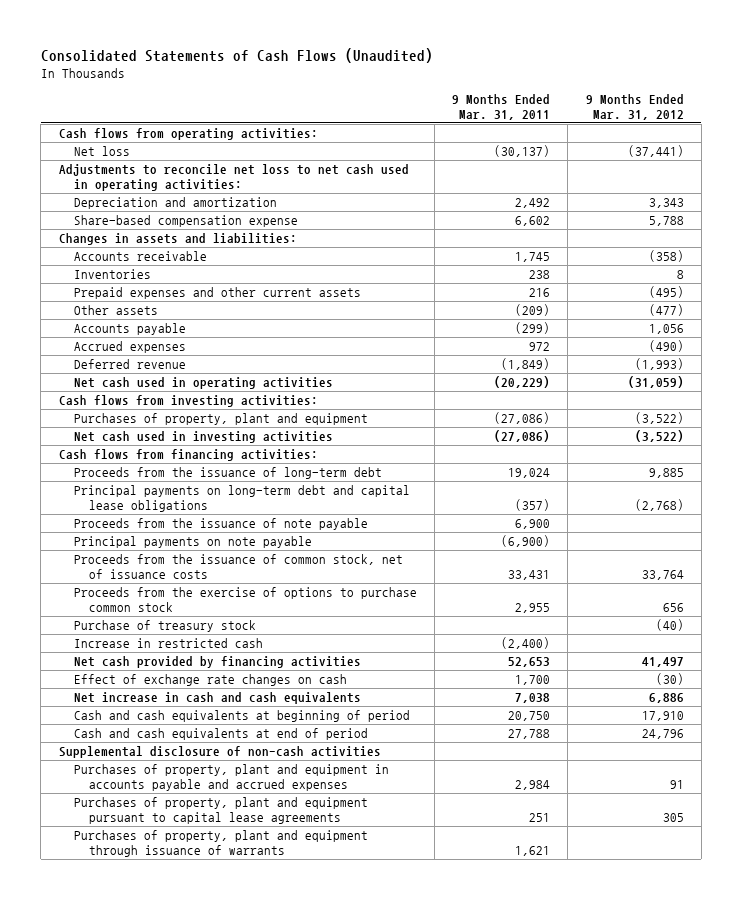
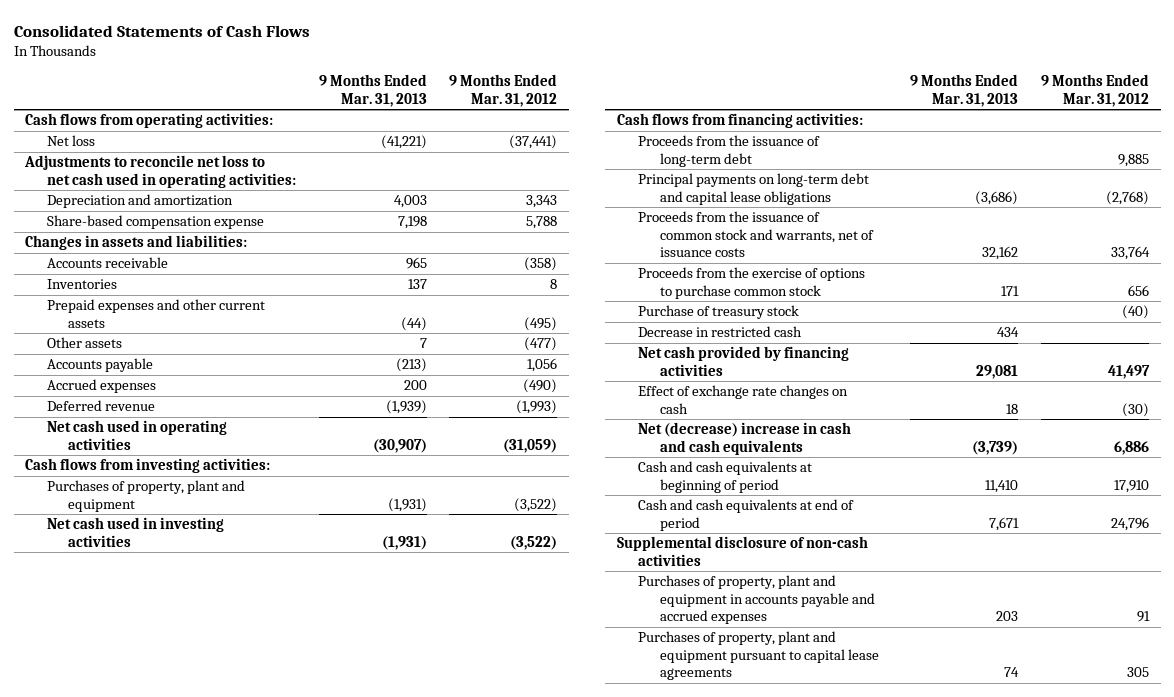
- Consolidated Statements of Cash Flows (Unaudited)
+ Consolidated Statements of Cash Flows
- | 9 Months Ended Mar. 31, 2011 | 9 Months Ended Mar. 31, 2012
+ | 9 Months Ended Mar. 31, 2013 | 9 Months Ended Mar. 31, 2012
- Proceeds from the issuance of note payable | 6,900 |
- Principal payments on note payable | (6,900) |
- Proceeds from the issuance of common stock, net of issuance costs | 33,431 | 33,764
+ Proceeds from the issuance of common stock and warrants, net of issuance costs | 32,162 | 33,764
- Increase in restricted cash | (2,400) |
+ Decrease in restricted cash | 434 |
- Net increase in cash and cash equivalents | 7,038 | 6,886
+ Net (decrease) increase in cash and cash equivalents | (3,739) | 6,886
- Purchases of property, plant and equipment through issuance of warrants | 1,621 |

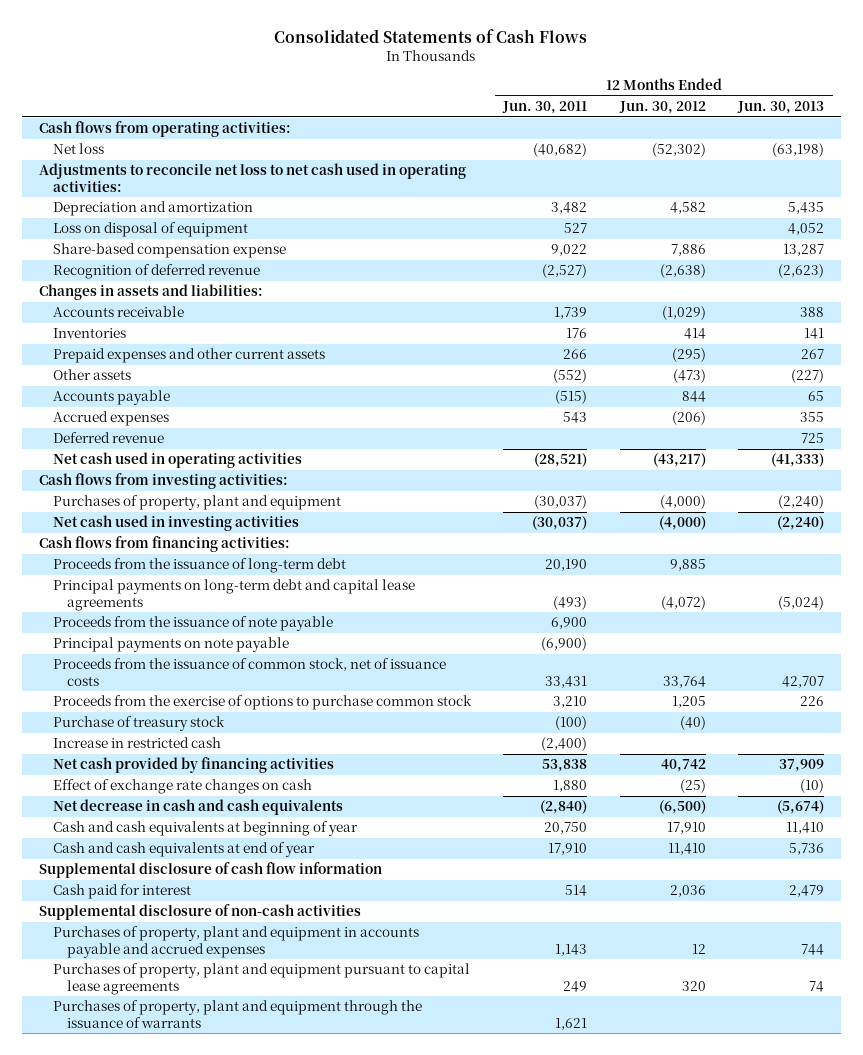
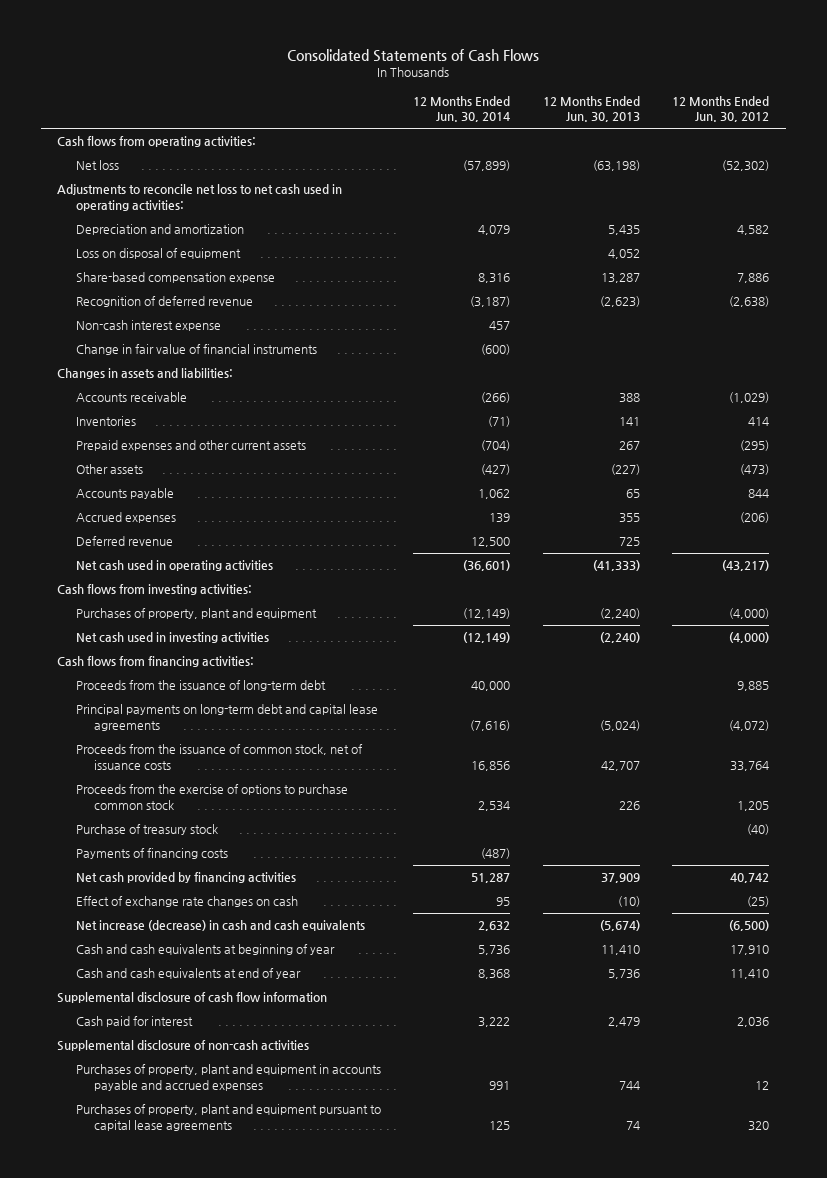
- | 12 Months Ended Jun. 30, 2011 | 12 Months Ended Jun. 30, 2012 | 12 Months Ended Jun. 30, 2013
+ | 12 Months Ended Jun. 30, 2014 | 12 Months Ended Jun. 30, 2013 | 12 Months Ended Jun. 30, 2012
+ Non-cash interest expense | 457 | |
+ Change in fair value of financial instruments | (600) | |
- Proceeds from the issuance of note payable | 6,900 | |
- Principal payments on note payable | (6,900) | |
- Increase in restricted cash | (2,400) | |
+ Payments of financing costs | (487) | |
- Net decrease in cash and cash equivalents | (2,840) | (6,500) | (5,674)
+ Net increase (decrease) in cash and cash equivalents | 2,632 | (5,674) | (6,500)
- Purchases of property, plant and equipment through the issuance of warrants | 1,621 | |

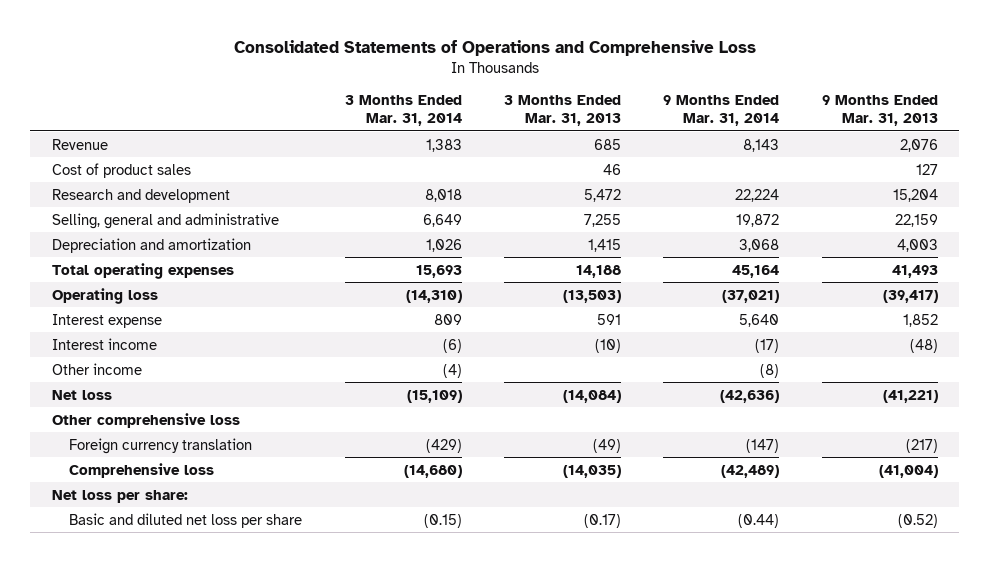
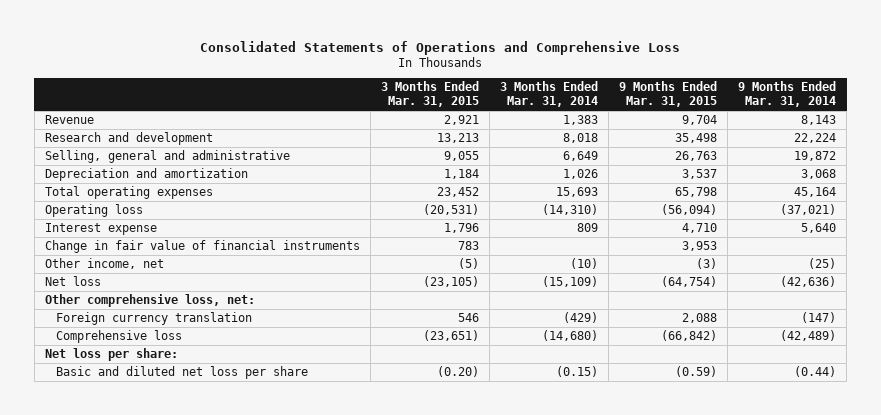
- | 3 Months Ended Mar. 31, 2014 | 3 Months Ended Mar. 31, 2013 | 9 Months Ended Mar. 31, 2014 | 9 Months Ended Mar. 31, 2013
+ | 3 Months Ended Mar. 31, 2015 | 3 Months Ended Mar. 31, 2014 | 9 Months Ended Mar. 31, 2015 | 9 Months Ended Mar. 31, 2014
- Cost of product sales | | 46 | | 127
- Interest income | (6) | (10) | (17) | (48)
- Other income | (4) | | (8) |
+ Change in fair value of financial instruments | 783 | | 3,953 |
+ Other income, net | (5) | (10) | (3) | (25)
- Other comprehensive loss
+ Other comprehensive loss, net:

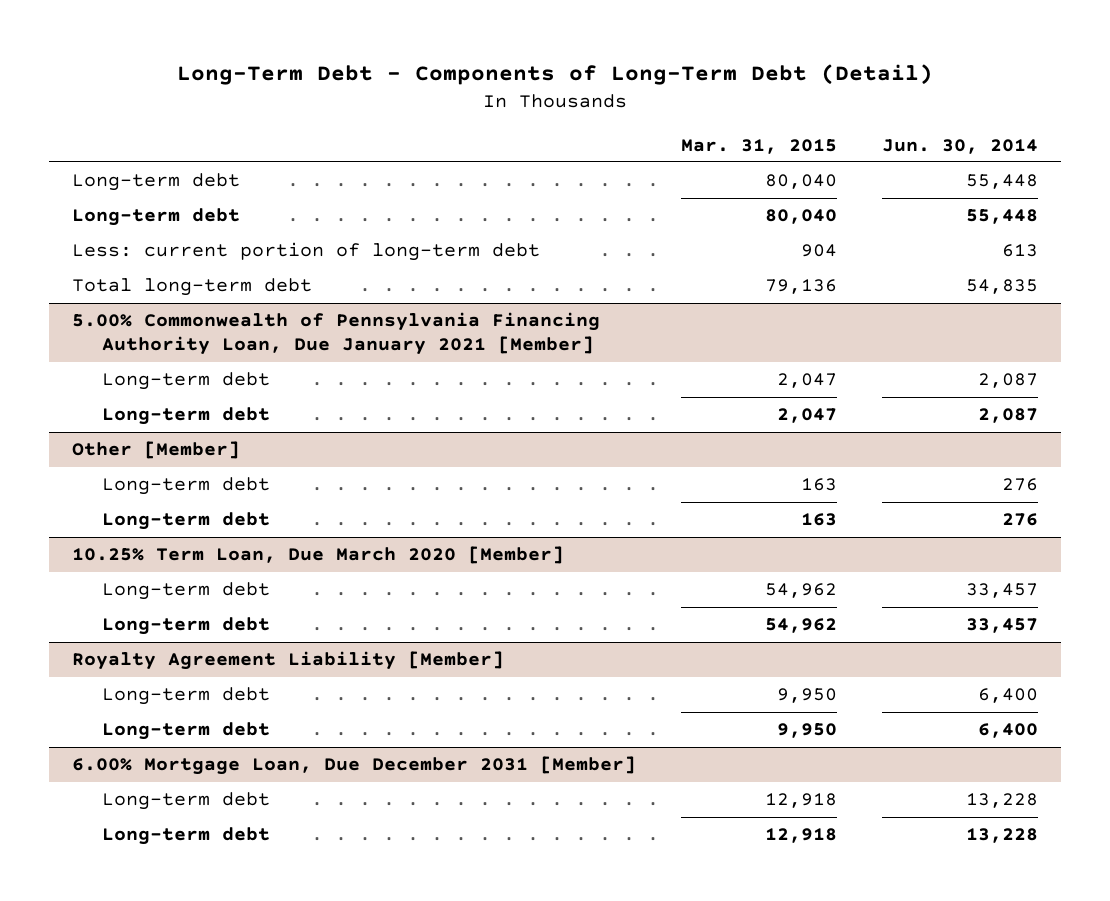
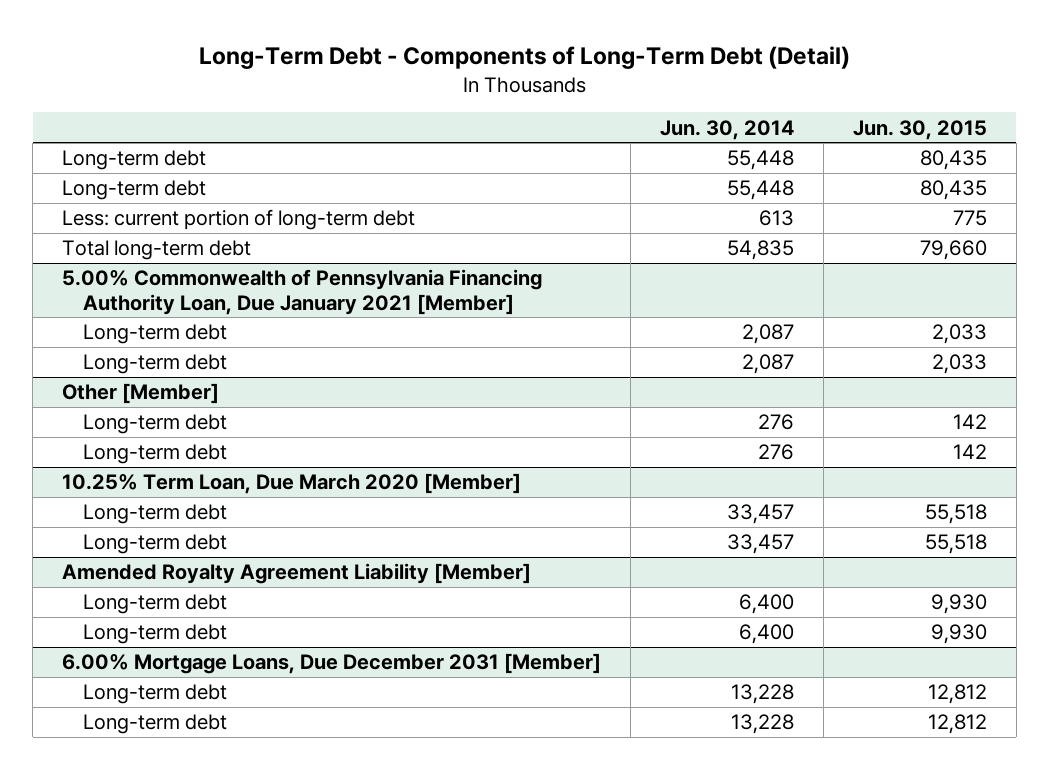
- | Mar. 31, 2015 | Jun. 30, 2014
+ | Jun. 30, 2014 | Jun. 30, 2015
- Royalty Agreement Liability [Member]
+ Amended Royalty Agreement Liability [Member]
- 6.00% Mortgage Loan, Due December 2031 [Member]
+ 6.00% Mortgage Loans, Due December 2031 [Member]

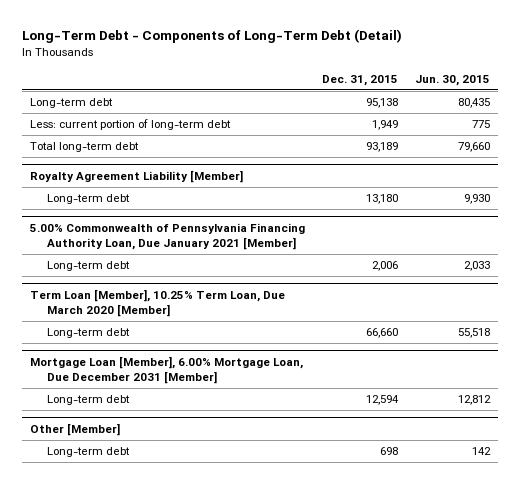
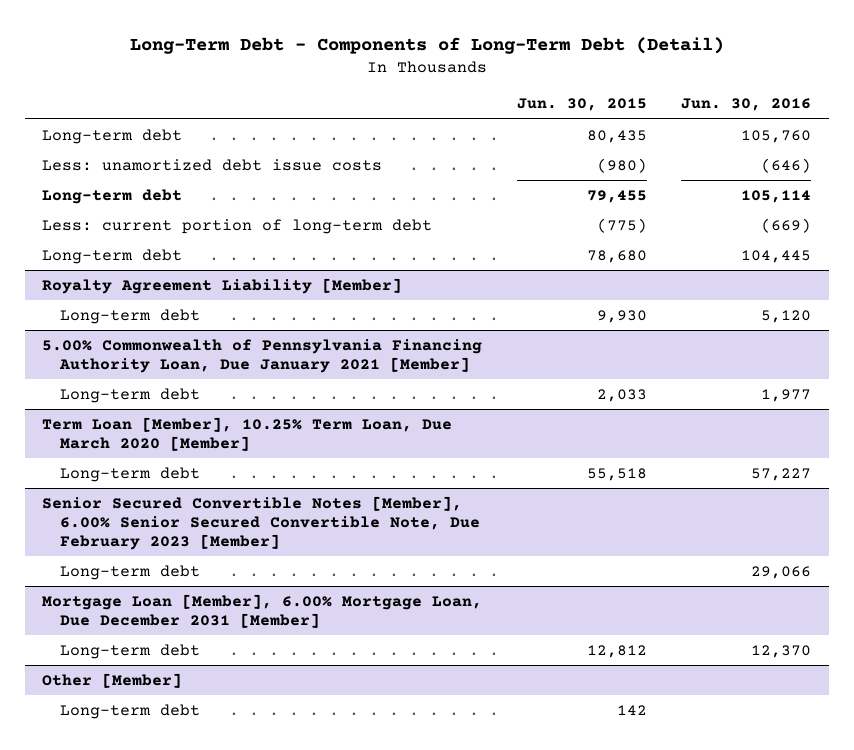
- | Dec. 31, 2015 | Jun. 30, 2015
+ | Jun. 30, 2015 | Jun. 30, 2016
- Less: current portion of long-term debt | 1,949 | 775
- Total long-term debt | 93,189 | 79,660
+ Less: unamortized debt issue costs | (980) | (646)
+ Long-term debt | 79,455 | 105,114
+ Less: current portion of long-term debt | (775) | (669)
+ Long-term debt | 78,680 | 104,445
+ Senior Secured Convertible Notes [Member], 6.00% Senior Secured Convertible Note, Due February 2023 [Member]
+ Long-term debt | | 29,066

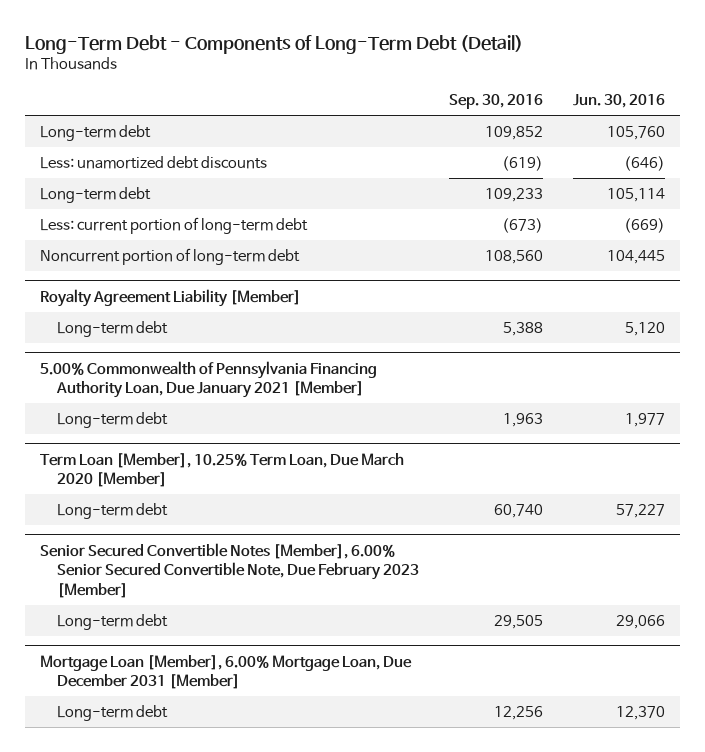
- | Jun. 30, 2015 | Jun. 30, 2016
+ | Sep. 30, 2016 | Jun. 30, 2016
- Less: unamortized debt issue costs | (980) | (646)
+ Less: unamortized debt discounts | (619) | (646)
- Long-term debt | 78,680 | 104,445
+ Noncurrent portion of long-term debt | 108,560 | 104,445
- Other [Member]
- Long-term debt | 142 |

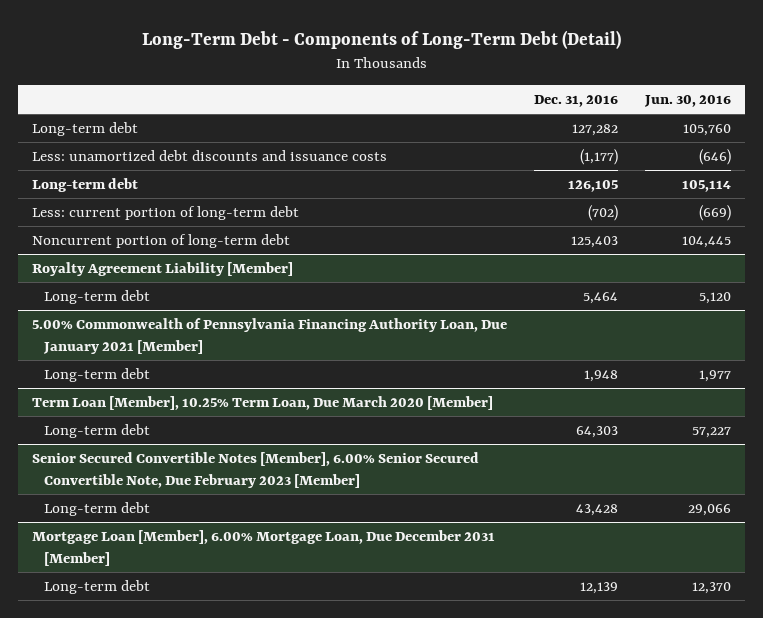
- | Sep. 30, 2016 | Jun. 30, 2016
+ | Dec. 31, 2016 | Jun. 30, 2016
- Less: unamortized debt discounts | (619) | (646)
+ Less: unamortized debt discounts and issuance costs | (1,177) | (646)

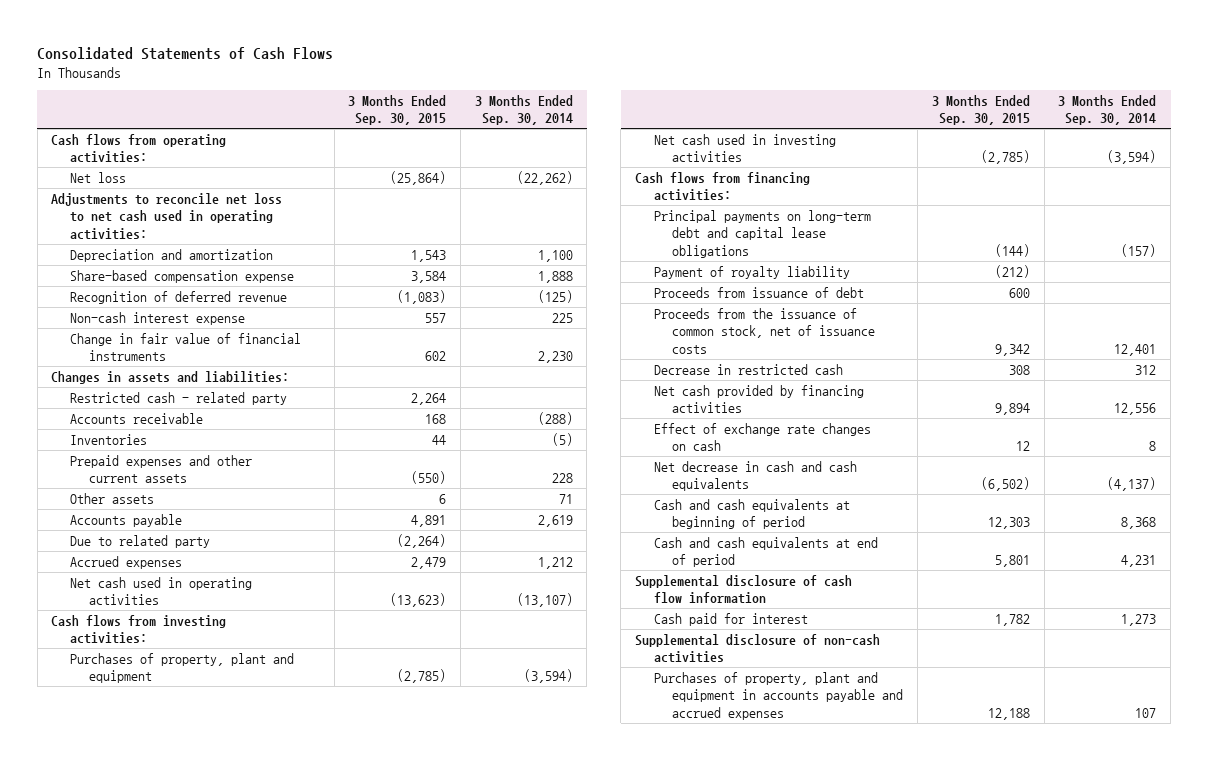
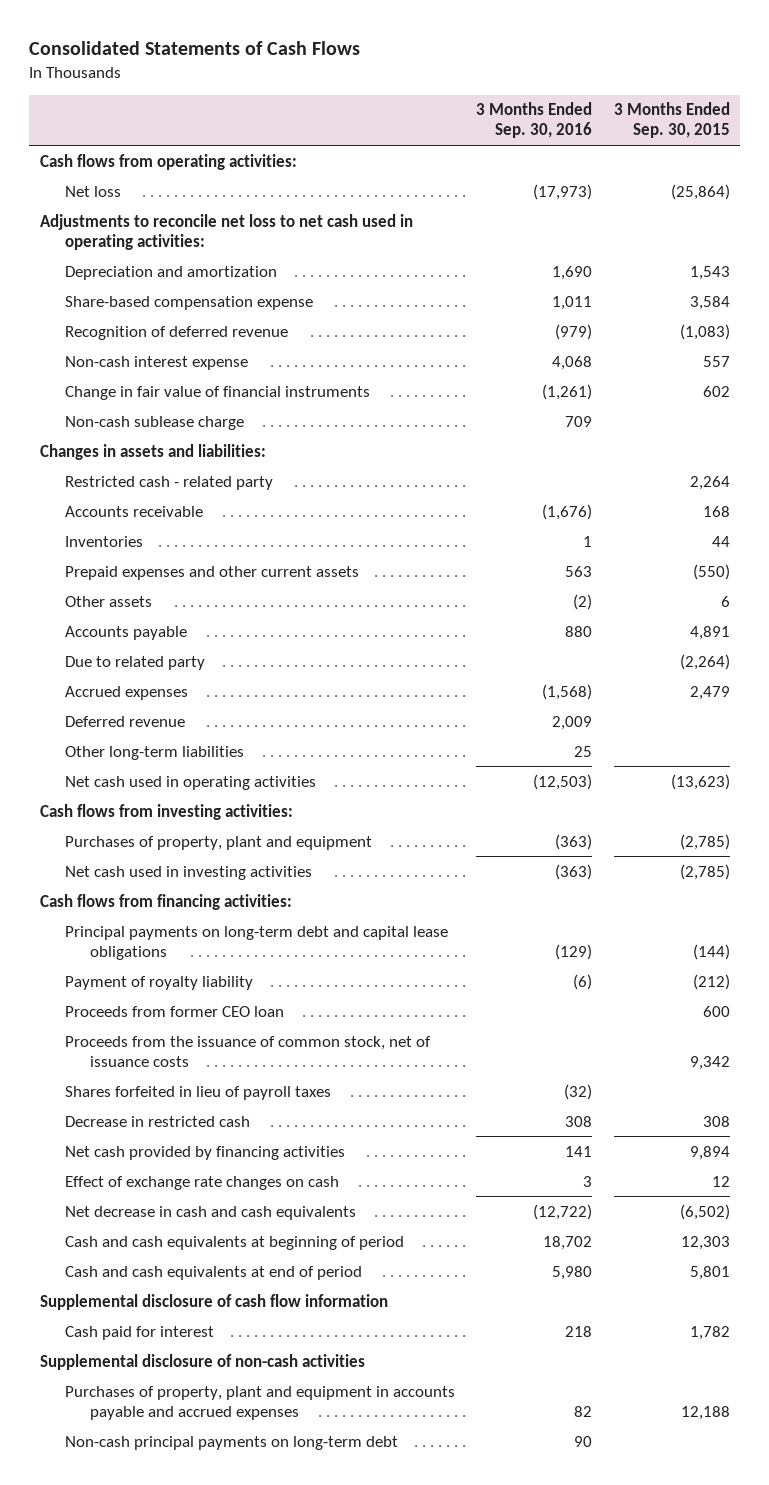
- | 3 Months Ended Sep. 30, 2015 | 3 Months Ended Sep. 30, 2014
+ | 3 Months Ended Sep. 30, 2016 | 3 Months Ended Sep. 30, 2015
+ Non-cash sublease charge | 709 |
+ Deferred revenue | 2,009 |
+ Other long-term liabilities | 25 |
- Proceeds from issuance of debt | 600 |
+ Proceeds from former CEO loan | | 600
+ Shares forfeited in lieu of payroll taxes | (32) |
+ Non-cash principal payments on long-term debt | 90 |

